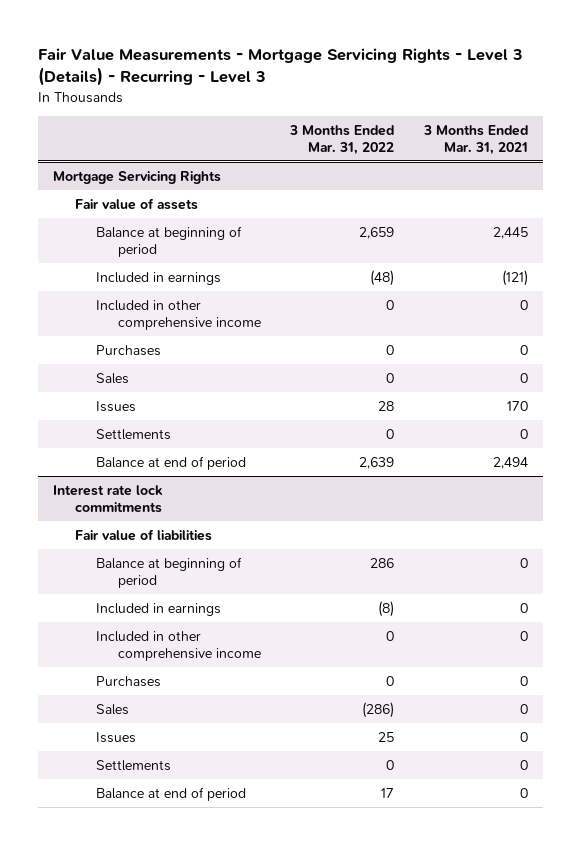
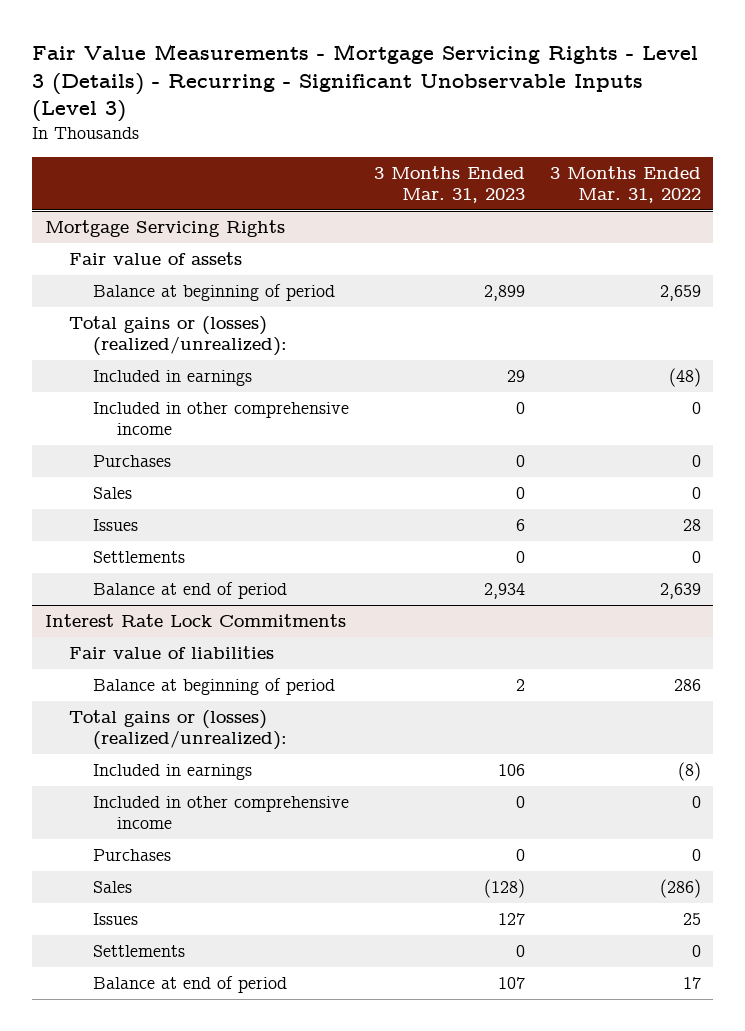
- Fair Value Measurements - Mortgage Servicing Rights - Level 3 (Details) - Recurring - Level 3
+ Fair Value Measurements - Mortgage Servicing Rights - Level 3 (Details) - Recurring - Significant Unobservable Inputs (Level 3)
- | 3 Months Ended Mar. 31, 2022 | 3 Months Ended Mar. 31, 2021
+ | 3 Months Ended Mar. 31, 2023 | 3 Months Ended Mar. 31, 2022
@ Mortgage Servicing Rights
+ Total gains or (losses) (realized/unrealized):
- Interest rate lock commitments
+ Interest Rate Lock Commitments
+ Total gains or (losses) (realized/unrealized):

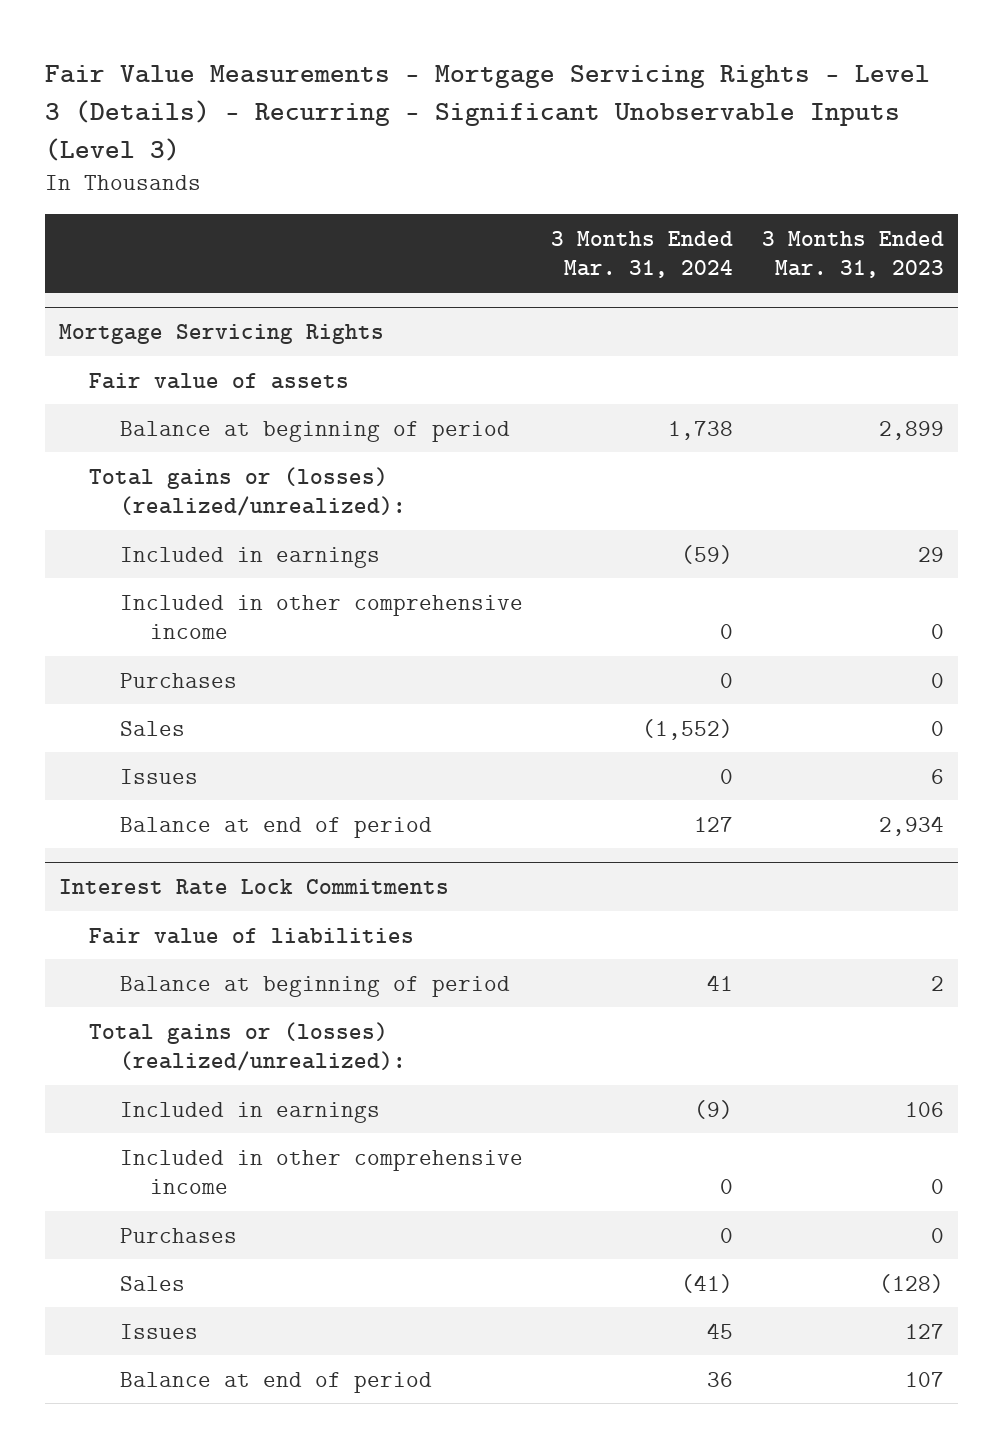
- | 3 Months Ended Mar. 31, 2023 | 3 Months Ended Mar. 31, 2022
+ | 3 Months Ended Mar. 31, 2024 | 3 Months Ended Mar. 31, 2023
@ Mortgage Servicing Rights
- Settlements | 0 | 0
@ Interest Rate Lock Commitments
- Settlements | 0 | 0

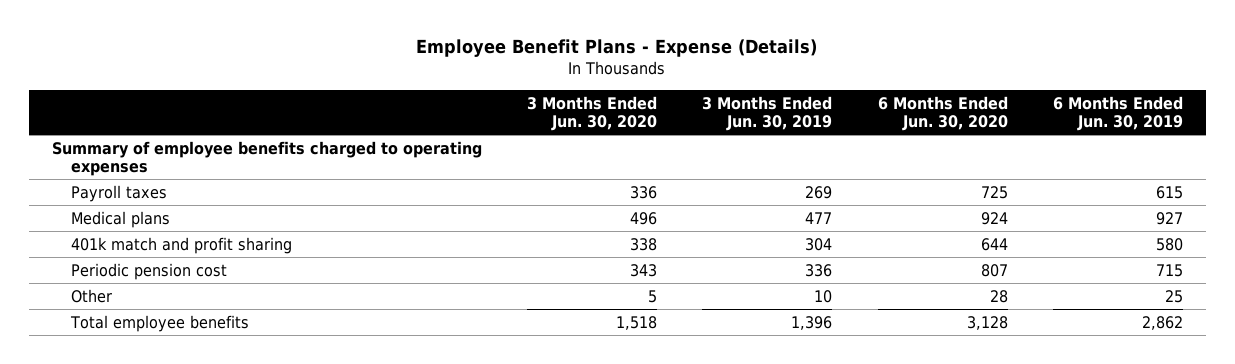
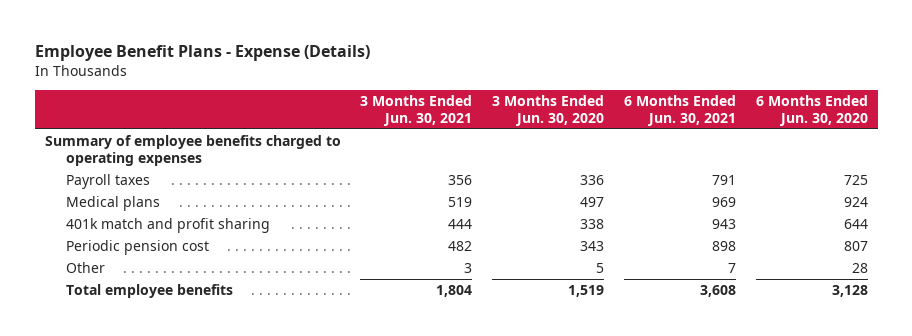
- | 3 Months Ended Jun. 30, 2020 | 3 Months Ended Jun. 30, 2019 | 6 Months Ended Jun. 30, 2020 | 6 Months Ended Jun. 30, 2019
+ | 3 Months Ended Jun. 30, 2021 | 3 Months Ended Jun. 30, 2020 | 6 Months Ended Jun. 30, 2021 | 6 Months Ended Jun. 30, 2020
- Medical plans | 496 | 477 | 924 | 927
+ Medical plans | 519 | 497 | 969 | 924
- Total employee benefits | 1,518 | 1,396 | 3,128 | 2,862
+ Total employee benefits | 1,804 | 1,519 | 3,608 | 3,128

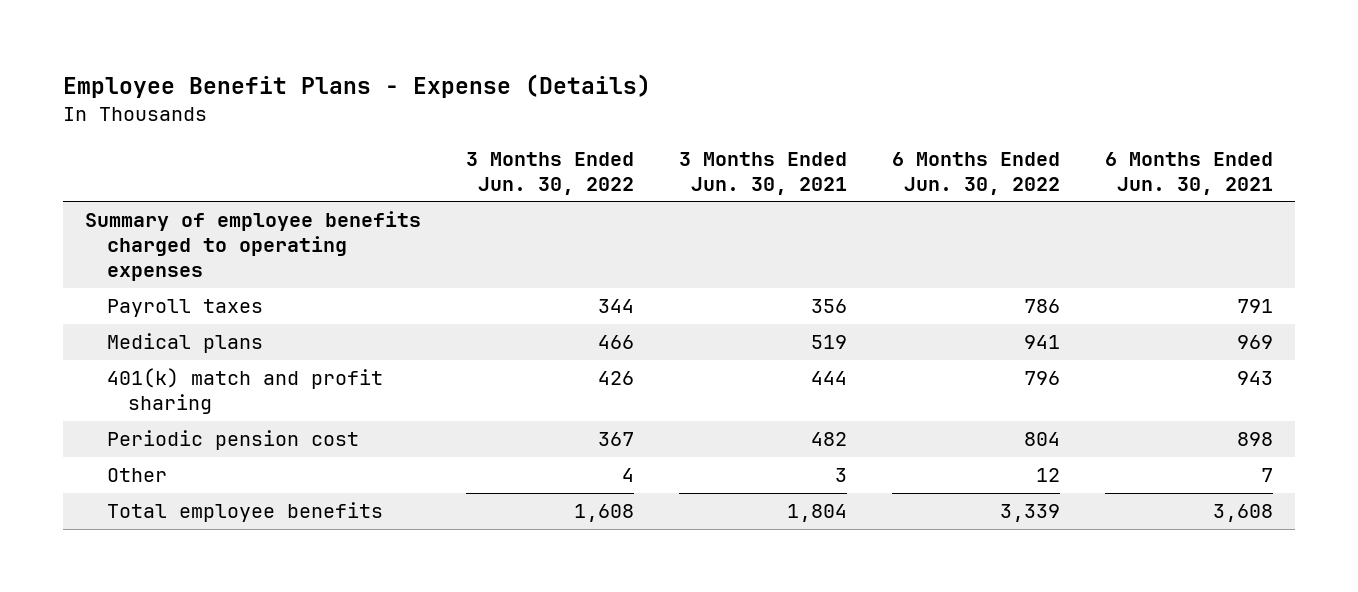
- | 3 Months Ended Jun. 30, 2021 | 3 Months Ended Jun. 30, 2020 | 6 Months Ended Jun. 30, 2021 | 6 Months Ended Jun. 30, 2020
+ | 3 Months Ended Jun. 30, 2022 | 3 Months Ended Jun. 30, 2021 | 6 Months Ended Jun. 30, 2022 | 6 Months Ended Jun. 30, 2021
- 401k match and profit sharing | 444 | 338 | 943 | 644
+ 401(k) match and profit sharing | 426 | 444 | 796 | 943

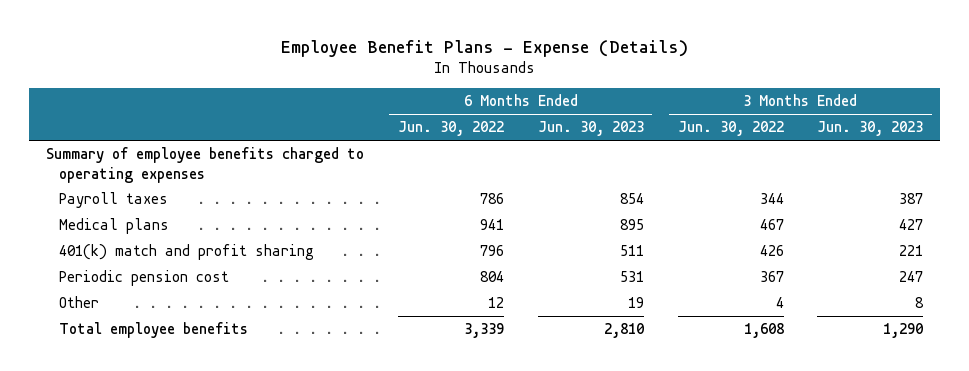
- | 3 Months Ended Jun. 30, 2022 | 3 Months Ended Jun. 30, 2021 | 6 Months Ended Jun. 30, 2022 | 6 Months Ended Jun. 30, 2021
+ | 6 Months Ended Jun. 30, 2022 | 6 Months Ended Jun. 30, 2023 | 3 Months Ended Jun. 30, 2022 | 3 Months Ended Jun. 30, 2023
- Medical plans | 466 | 519 | 941 | 969
+ Medical plans | 941 | 895 | 467 | 427

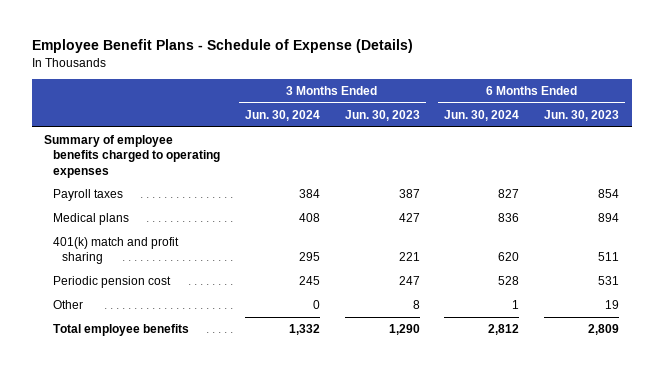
- Employee Benefit Plans - Expense (Details)
+ Employee Benefit Plans - Schedule of Expense (Details)
- | 6 Months Ended Jun. 30, 2022 | 6 Months Ended Jun. 30, 2023 | 3 Months Ended Jun. 30, 2022 | 3 Months Ended Jun. 30, 2023
+ | 3 Months Ended Jun. 30, 2024 | 3 Months Ended Jun. 30, 2023 | 6 Months Ended Jun. 30, 2024 | 6 Months Ended Jun. 30, 2023
- Medical plans | 941 | 895 | 467 | 427
+ Medical plans | 408 | 427 | 836 | 894
- Total employee benefits | 3,339 | 2,810 | 1,608 | 1,290
+ Total employee benefits | 1,332 | 1,290 | 2,812 | 2,809

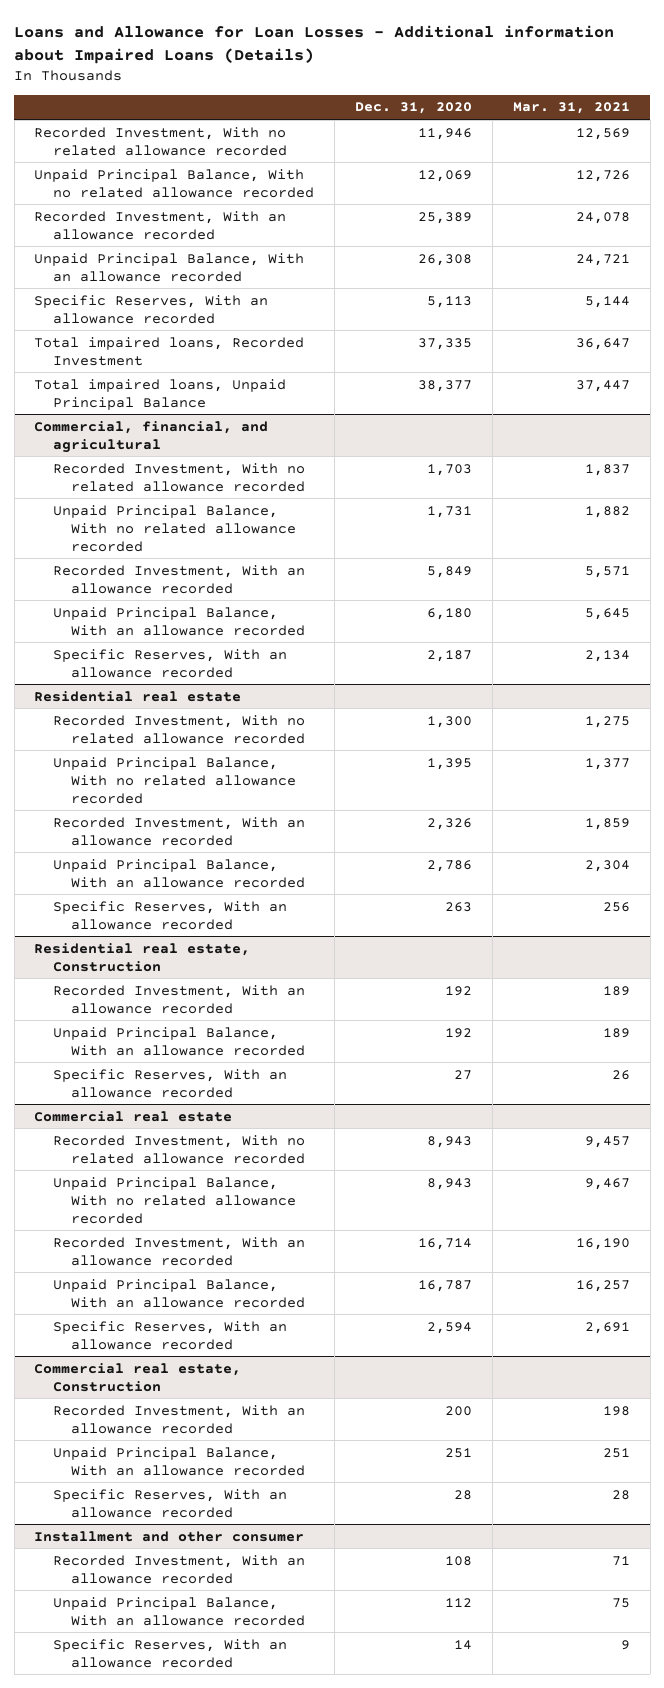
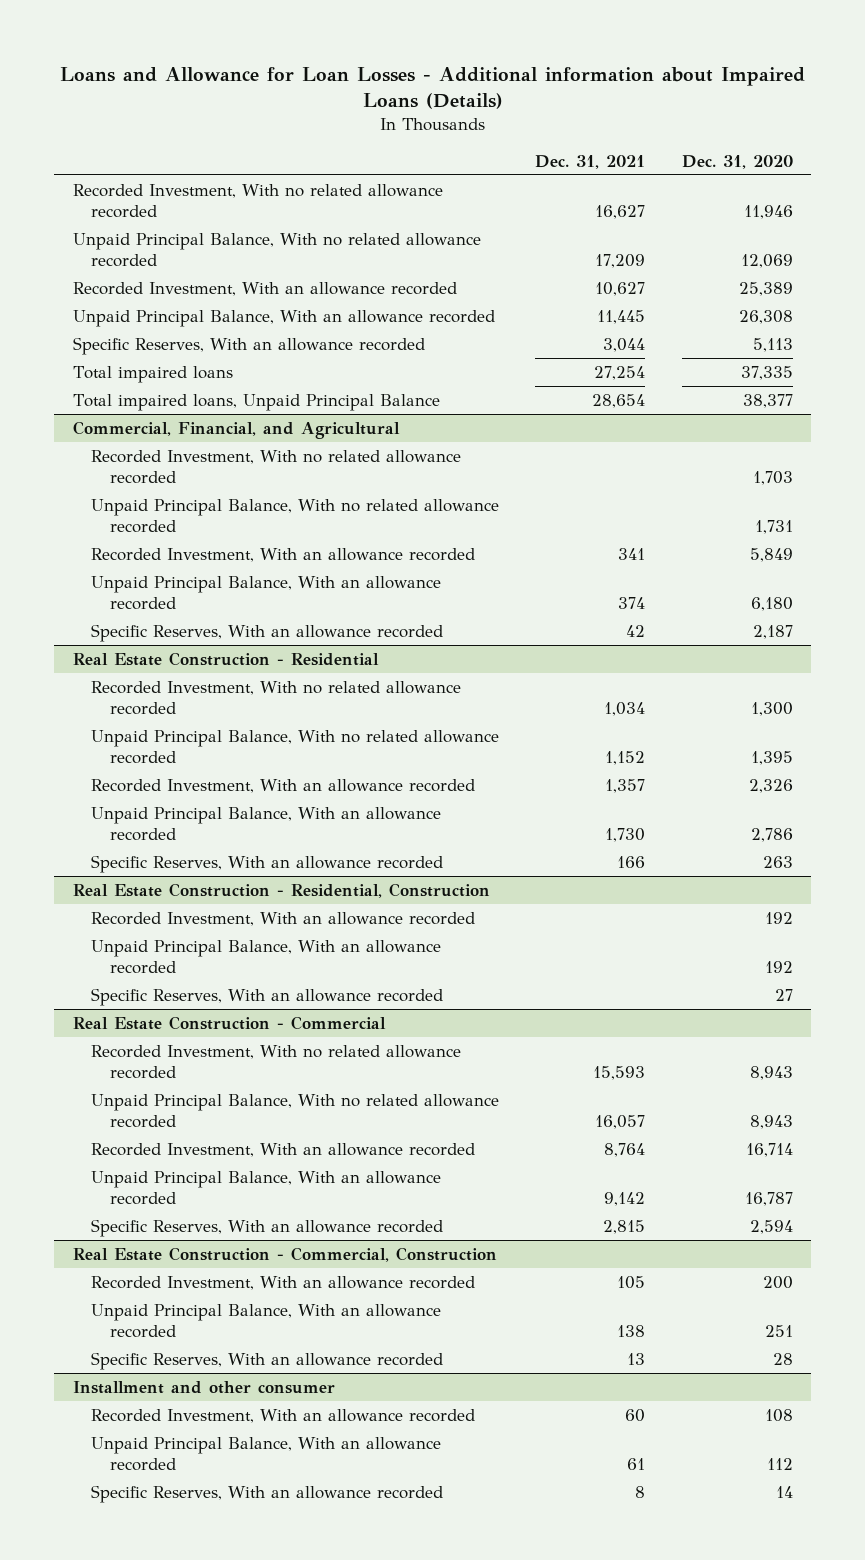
- | Dec. 31, 2020 | Mar. 31, 2021
+ | Dec. 31, 2021 | Dec. 31, 2020
- Total impaired loans, Recorded Investment | 37,335 | 36,647
+ Total impaired loans | 27,254 | 37,335
- Commercial, financial, and agricultural
+ Commercial, Financial, and Agricultural
- Residential real estate
+ Real Estate Construction - Residential
- Residential real estate, Construction
+ Real Estate Construction - Residential, Construction
- Commercial real estate
+ Real Estate Construction - Commercial
- Commercial real estate, Construction
+ Real Estate Construction - Commercial, Construction

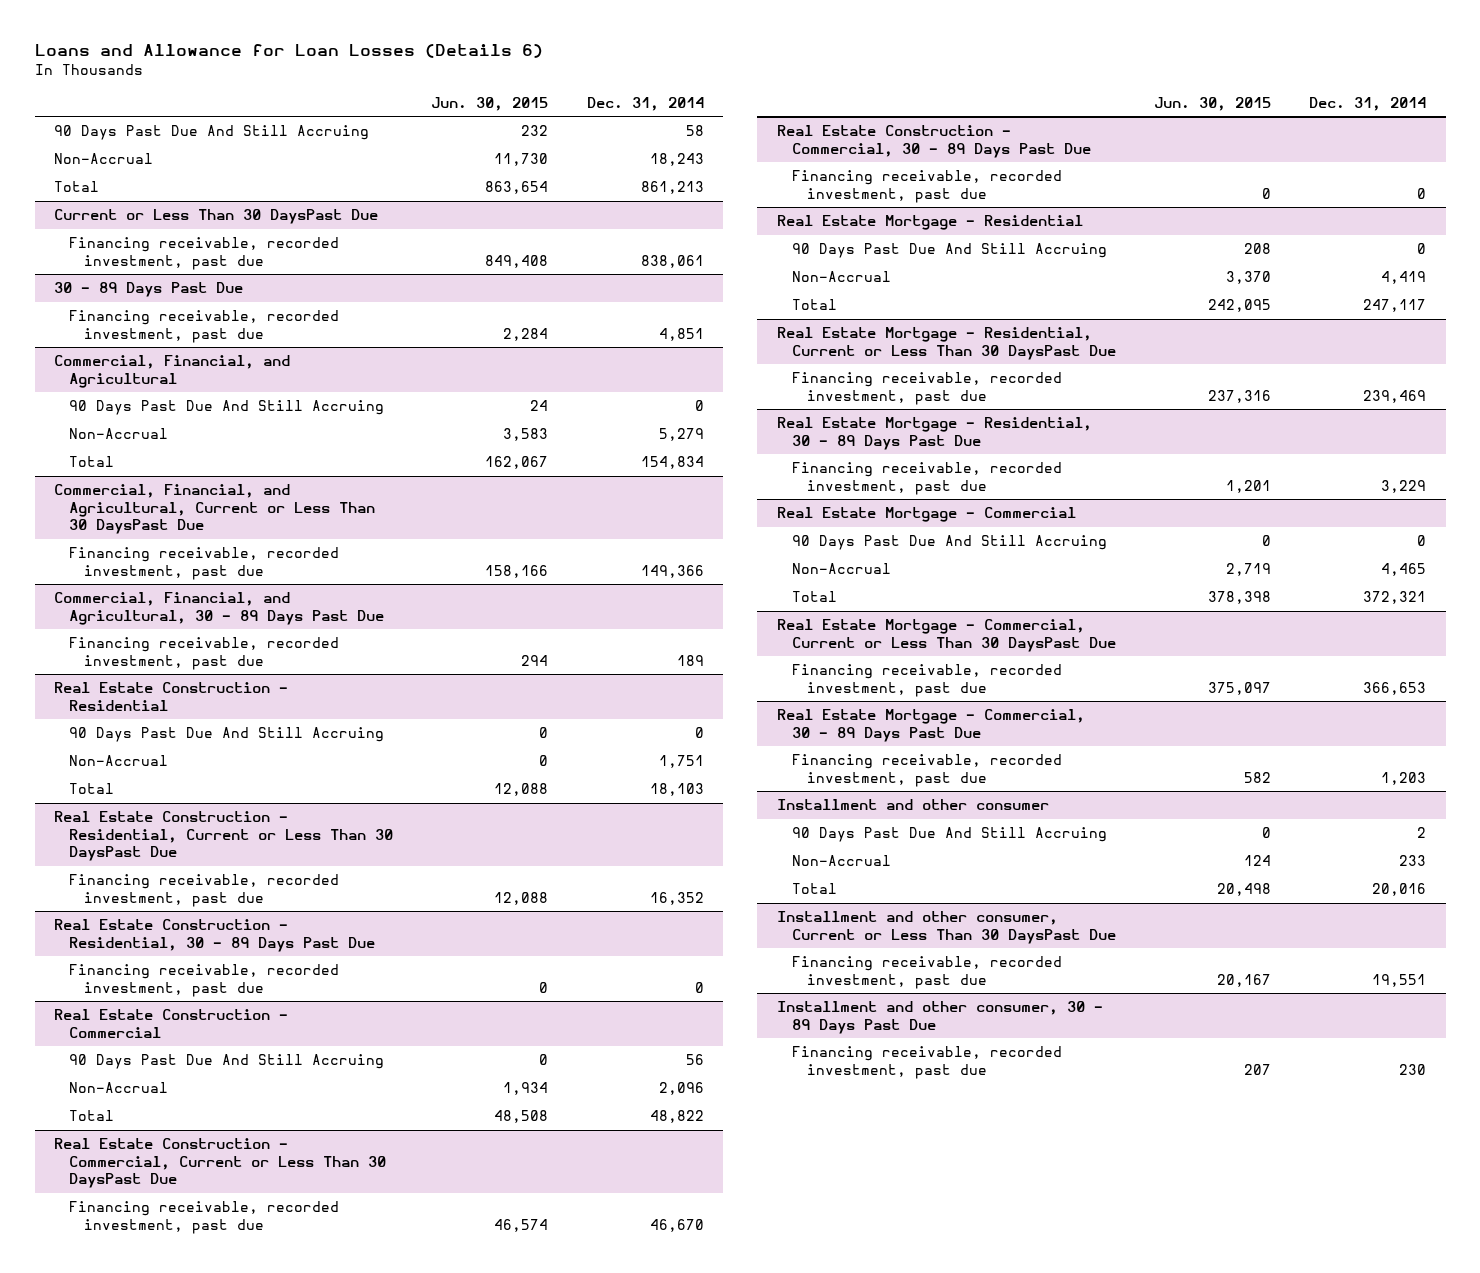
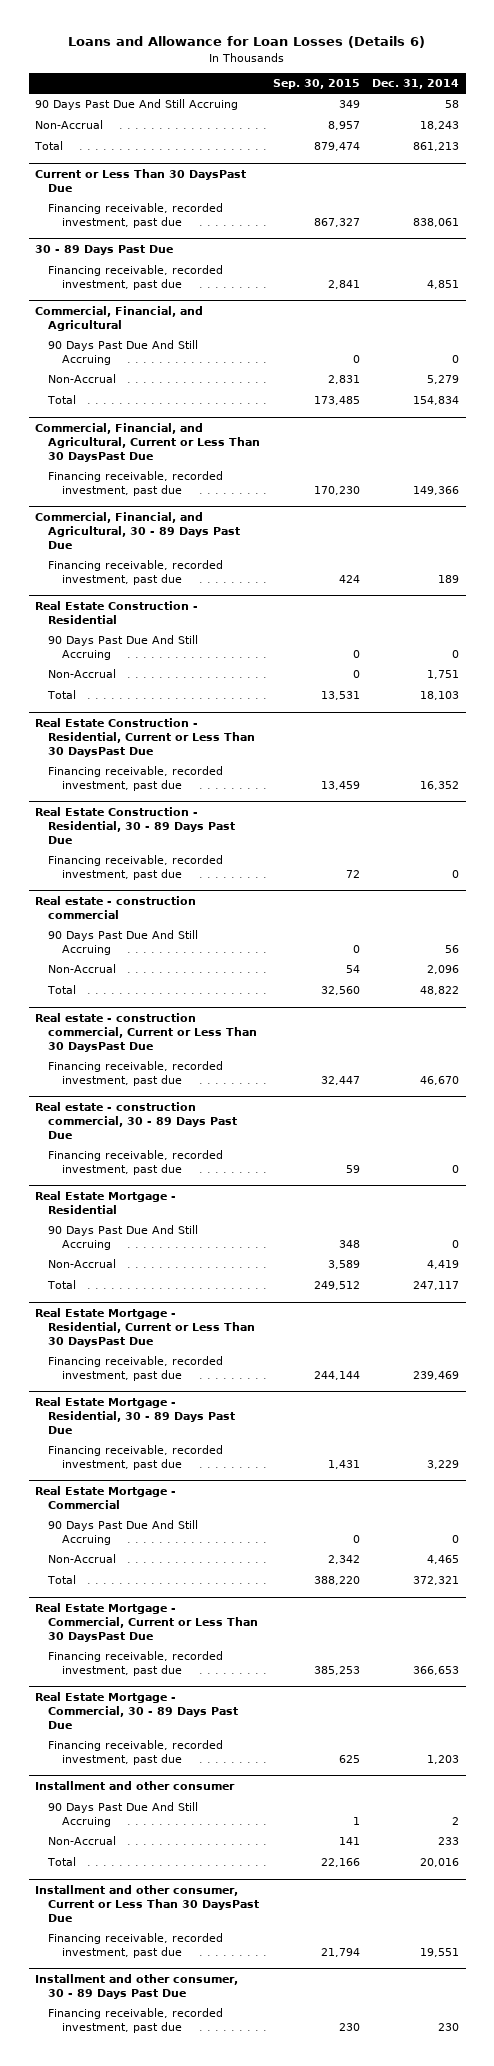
- | Jun. 30, 2015 | Dec. 31, 2014
+ | Sep. 30, 2015 | Dec. 31, 2014
- Real Estate Construction - Commercial
+ Real estate - construction commercial
- Real Estate Construction - Commercial, Current or Less Than 30 DaysPast Due
+ Real estate - construction commercial, Current or Less Than 30 DaysPast Due
- Real Estate Construction - Commercial, 30 - 89 Days Past Due
+ Real estate - construction commercial, 30 - 89 Days Past Due

